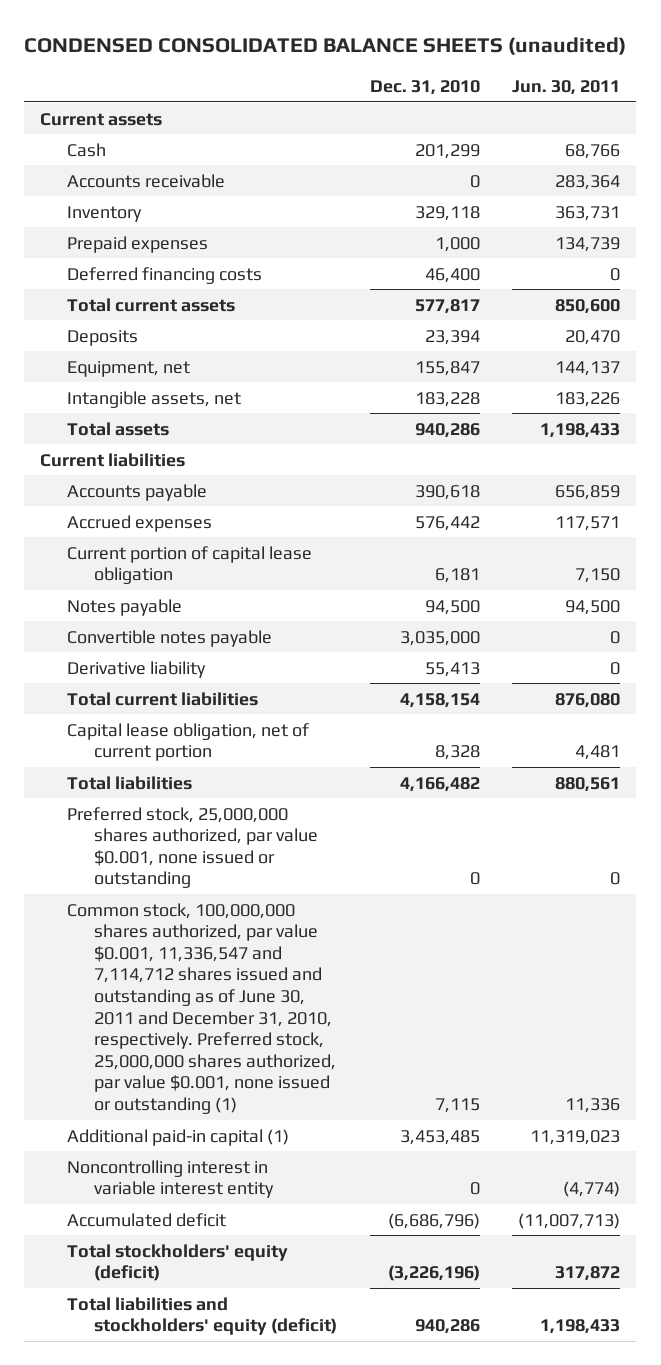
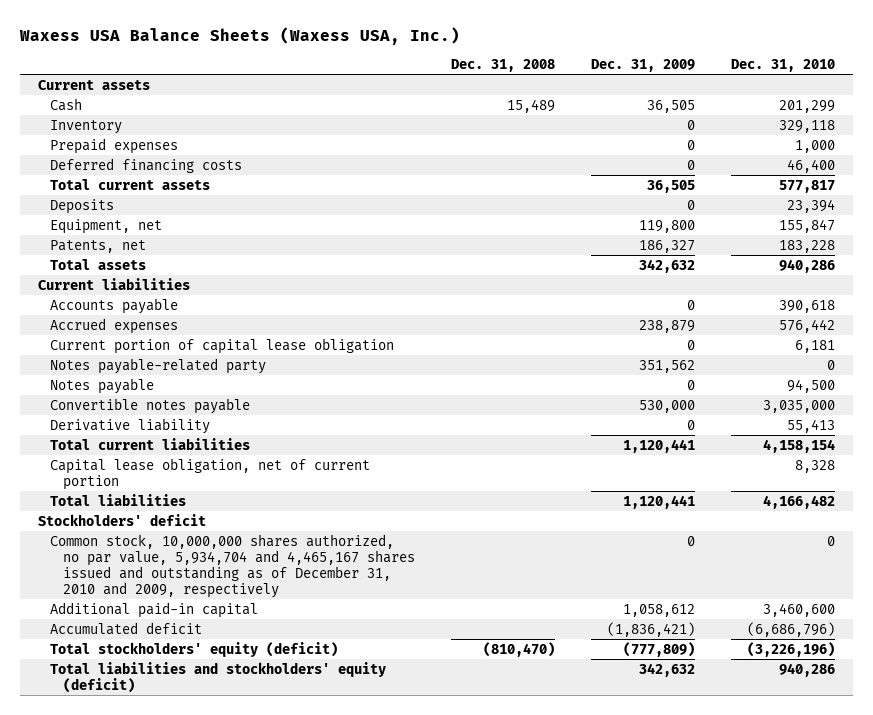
- CONDENSED CONSOLIDATED BALANCE SHEETS (unaudited)
+ Waxess USA Balance Sheets (Waxess USA, Inc.)
- | Dec. 31, 2010 | Jun. 30, 2011
+ | Dec. 31, 2008 | Dec. 31, 2009 | Dec. 31, 2010
- Accounts receivable | 0 | 283,364
- Intangible assets, net | 183,228 | 183,226
+ Patents, net | | 186,327 | 183,228
+ Notes payable-related party | | 351,562 | 0
- Preferred stock, 25,000,000 shares authorized, par value $0.001, none issued or outstanding | 0 | 0
- Common stock, 100,000,000 shares authorized, par value $0.001, 11,336,547 and 7,114,712 shares issued and outstanding as of June 30, 2011 and December 31, 2010, respectively. Preferred stock, 25,000,000 shares authorized, par value $0.001, none issued or outstanding (1) | 7,115 | 11,336
- Additional paid-in capital (1) | 3,453,485 | 11,319,023
- Noncontrolling interest in variable interest entity | 0 | (4,774)
+ Stockholders' deficit
+ Common stock, 10,000,000 shares authorized, no par value, 5,934,704 and 4,465,167 shares issued and outstanding as of December 31, 2010 and 2009, respectively | | 0 | 0
+ Additional paid-in capital | | 1,058,612 | 3,460,600

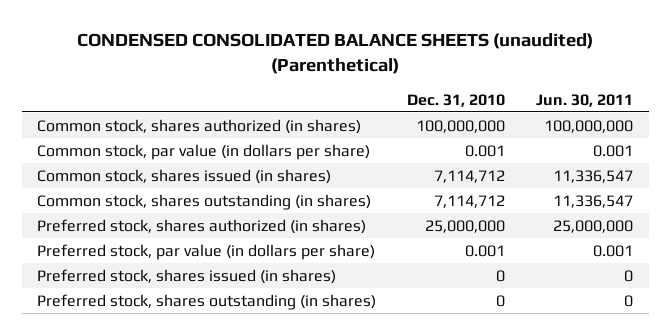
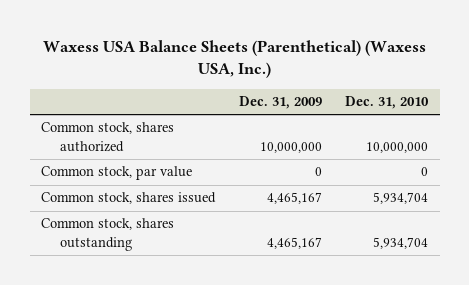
- CONDENSED CONSOLIDATED BALANCE SHEETS (unaudited) (Parenthetical)
+ Waxess USA Balance Sheets (Parenthetical) (Waxess USA, Inc.)
- | Dec. 31, 2010 | Jun. 30, 2011
+ | Dec. 31, 2009 | Dec. 31, 2010
- Common stock, shares authorized (in shares) | 100,000,000 | 100,000,000
- Common stock, par value (in dollars per share) | 0.001 | 0.001
- Common stock, shares issued (in shares) | 7,114,712 | 11,336,547
- Common stock, shares outstanding (in shares) | 7,114,712 | 11,336,547
- Preferred stock, shares authorized (in shares) | 25,000,000 | 25,000,000
- Preferred stock, par value (in dollars per share) | 0.001 | 0.001
- Preferred stock, shares issued (in shares) | 0 | 0
- Preferred stock, shares outstanding (in shares) | 0 | 0
+ Common stock, shares authorized | 10,000,000 | 10,000,000
+ Common stock, par value | 0 | 0
+ Common stock, shares issued | 4,465,167 | 5,934,704
+ Common stock, shares outstanding | 4,465,167 | 5,934,704

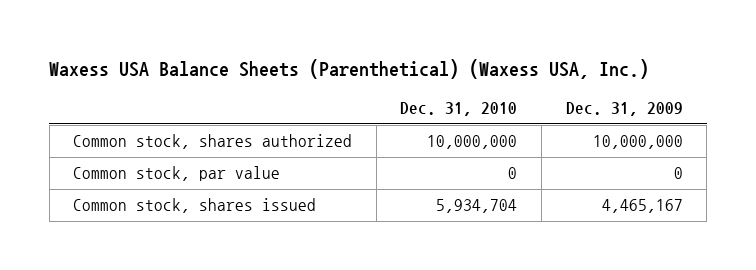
- | Dec. 31, 2009 | Dec. 31, 2010
+ | Dec. 31, 2010 | Dec. 31, 2009
- Common stock, shares outstanding | 4,465,167 | 5,934,704

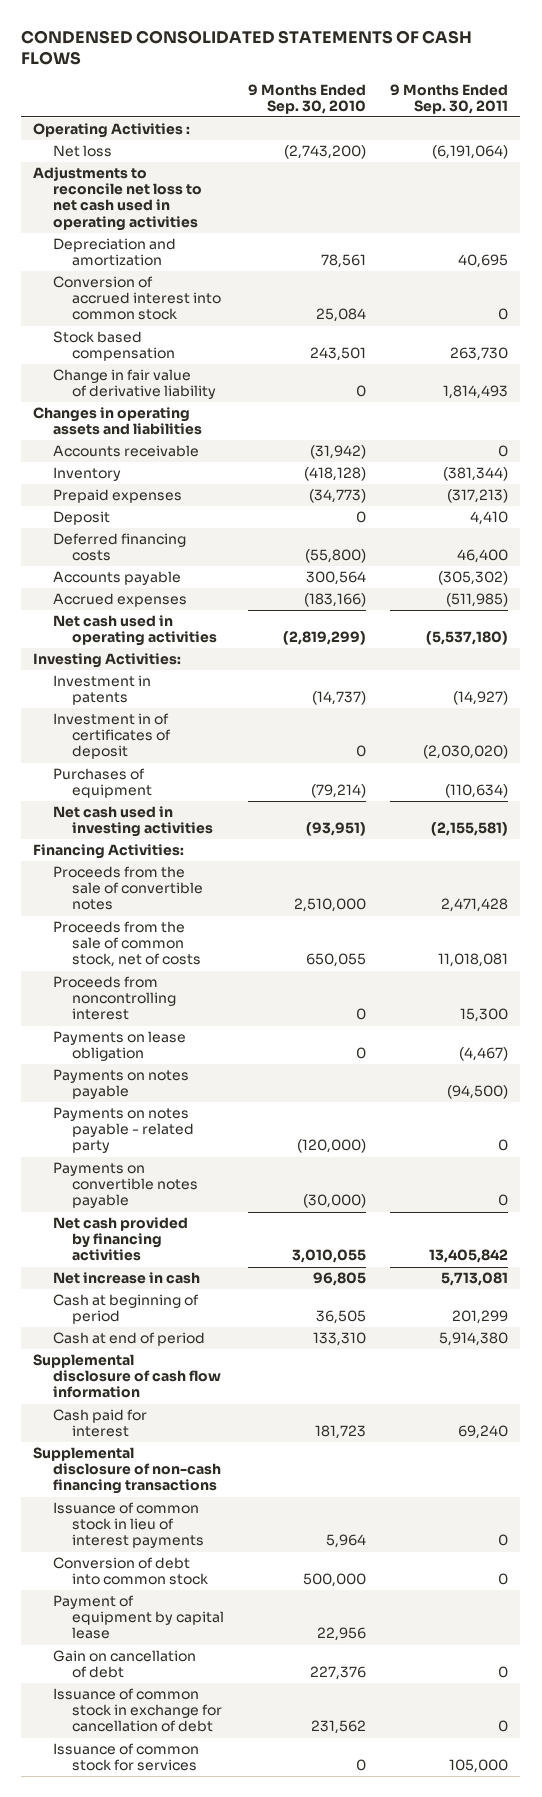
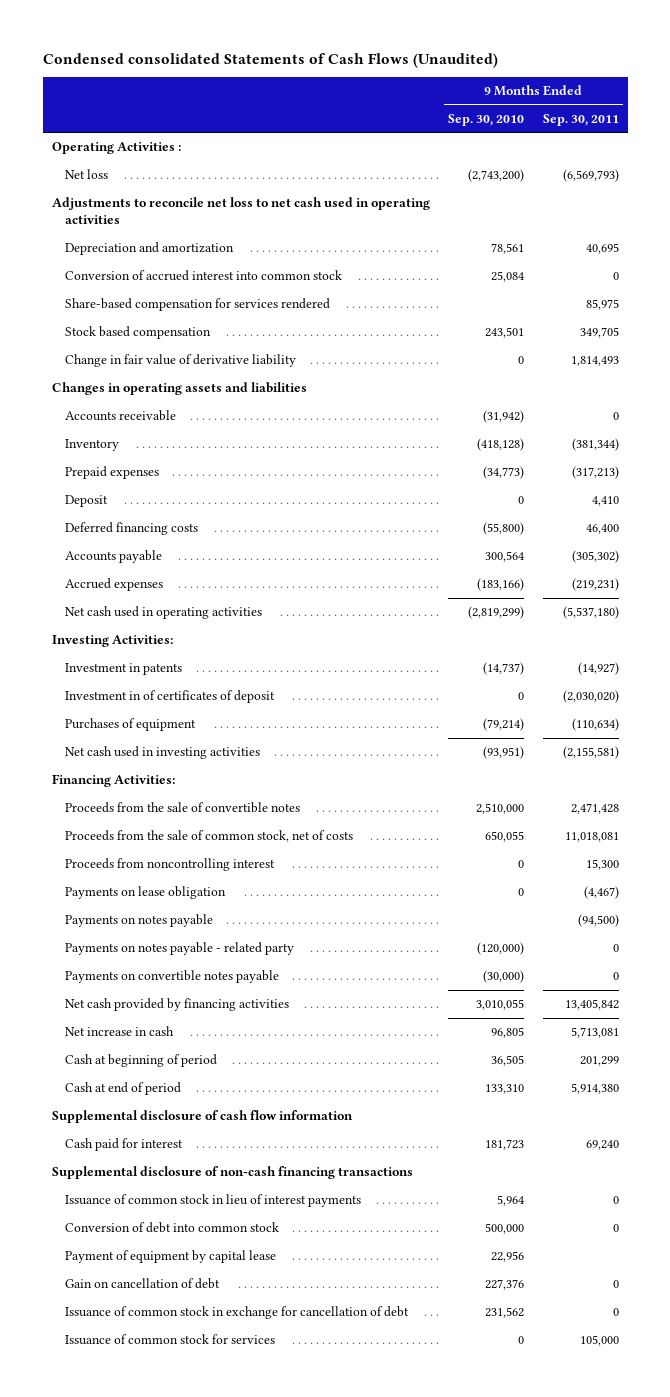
- CONDENSED CONSOLIDATED STATEMENTS OF CASH FLOWS
+ Condensed consolidated Statements of Cash Flows (Unaudited)
- Net loss | (2,743,200) | (6,191,064)
+ Net loss | (2,743,200) | (6,569,793)
- Stock based compensation | 243,501 | 263,730
+ Share-based compensation for services rendered | | 85,975
+ Stock based compensation | 243,501 | 349,705
- Accrued expenses | (183,166) | (511,985)
+ Accrued expenses | (183,166) | (219,231)

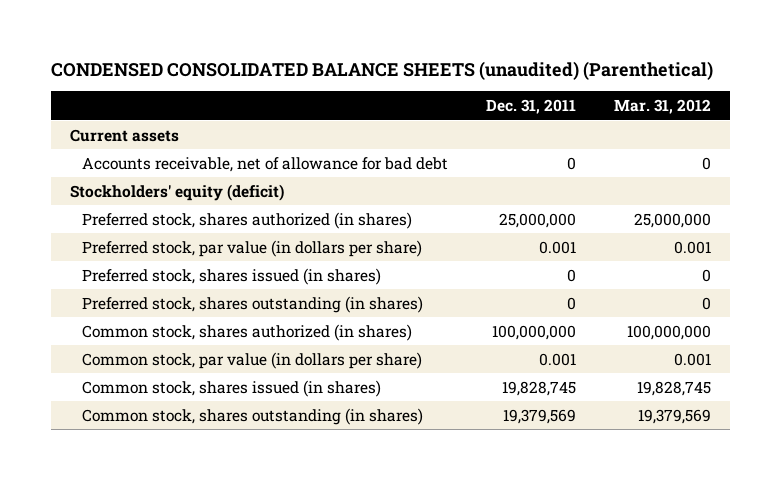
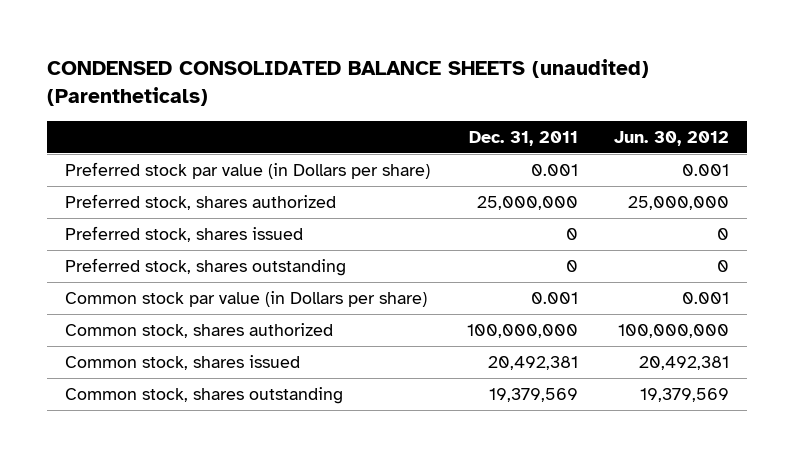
- CONDENSED CONSOLIDATED BALANCE SHEETS (unaudited) (Parenthetical)
+ CONDENSED CONSOLIDATED BALANCE SHEETS (unaudited) (Parentheticals)
- | Dec. 31, 2011 | Mar. 31, 2012
+ | Dec. 31, 2011 | Jun. 30, 2012
- Current assets
- Accounts receivable, net of allowance for bad debt | 0 | 0
- Stockholders' equity (deficit)
- Preferred stock, shares authorized (in shares) | 25,000,000 | 25,000,000
- Preferred stock, par value (in dollars per share) | 0.001 | 0.001
- Preferred stock, shares issued (in shares) | 0 | 0
- Preferred stock, shares outstanding (in shares) | 0 | 0
- Common stock, shares authorized (in shares) | 100,000,000 | 100,000,000
- Common stock, par value (in dollars per share) | 0.001 | 0.001
- Common stock, shares issued (in shares) | 19,828,745 | 19,828,745
- Common stock, shares outstanding (in shares) | 19,379,569 | 19,379,569
+ Preferred stock par value (in Dollars per share) | 0.001 | 0.001
+ Preferred stock, shares authorized | 25,000,000 | 25,000,000
+ Preferred stock, shares issued | 0 | 0
+ Preferred stock, shares outstanding | 0 | 0
+ Common stock par value (in Dollars per share) | 0.001 | 0.001
+ Common stock, shares authorized | 100,000,000 | 100,000,000
+ Common stock, shares issued | 20,492,381 | 20,492,381
+ Common stock, shares outstanding | 19,379,569 | 19,379,569

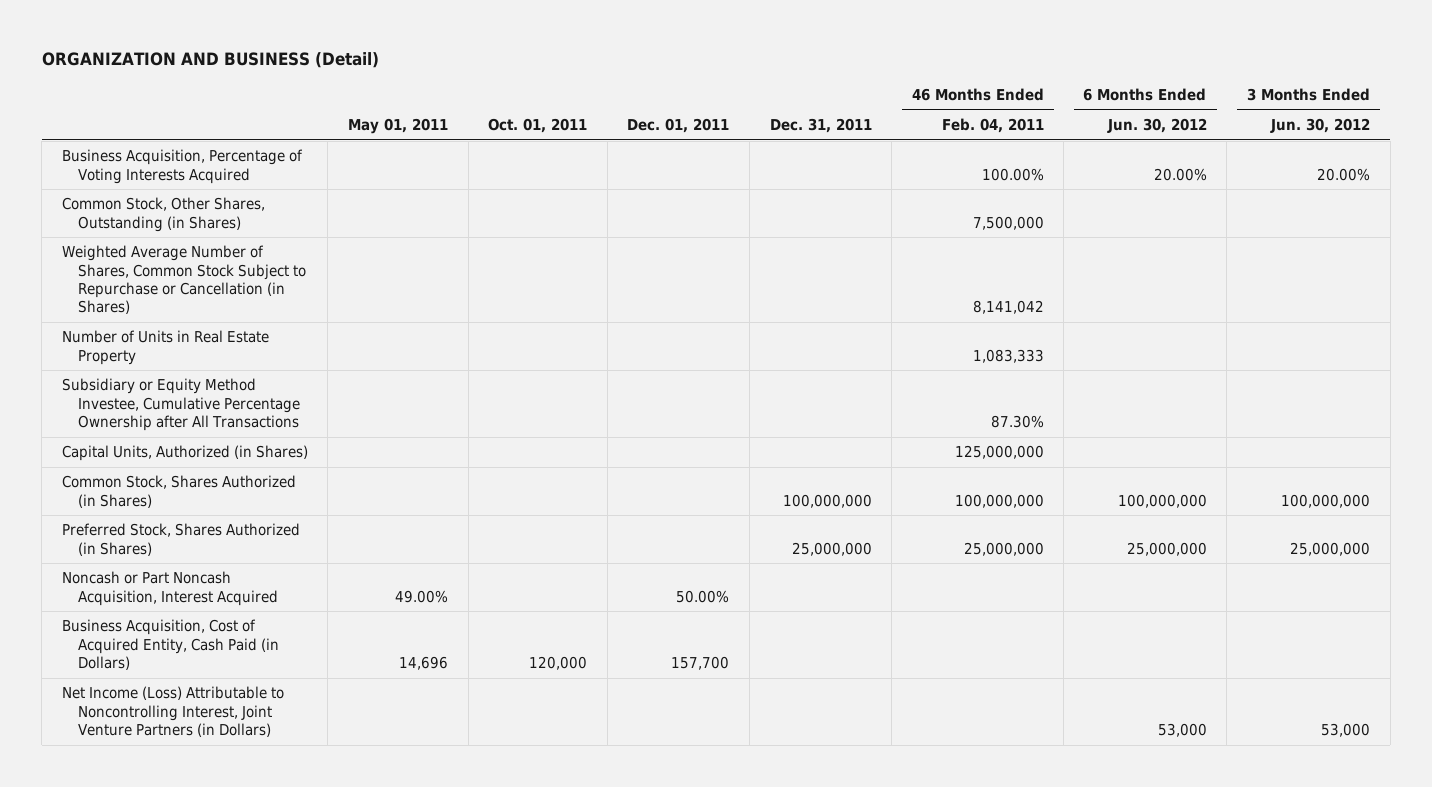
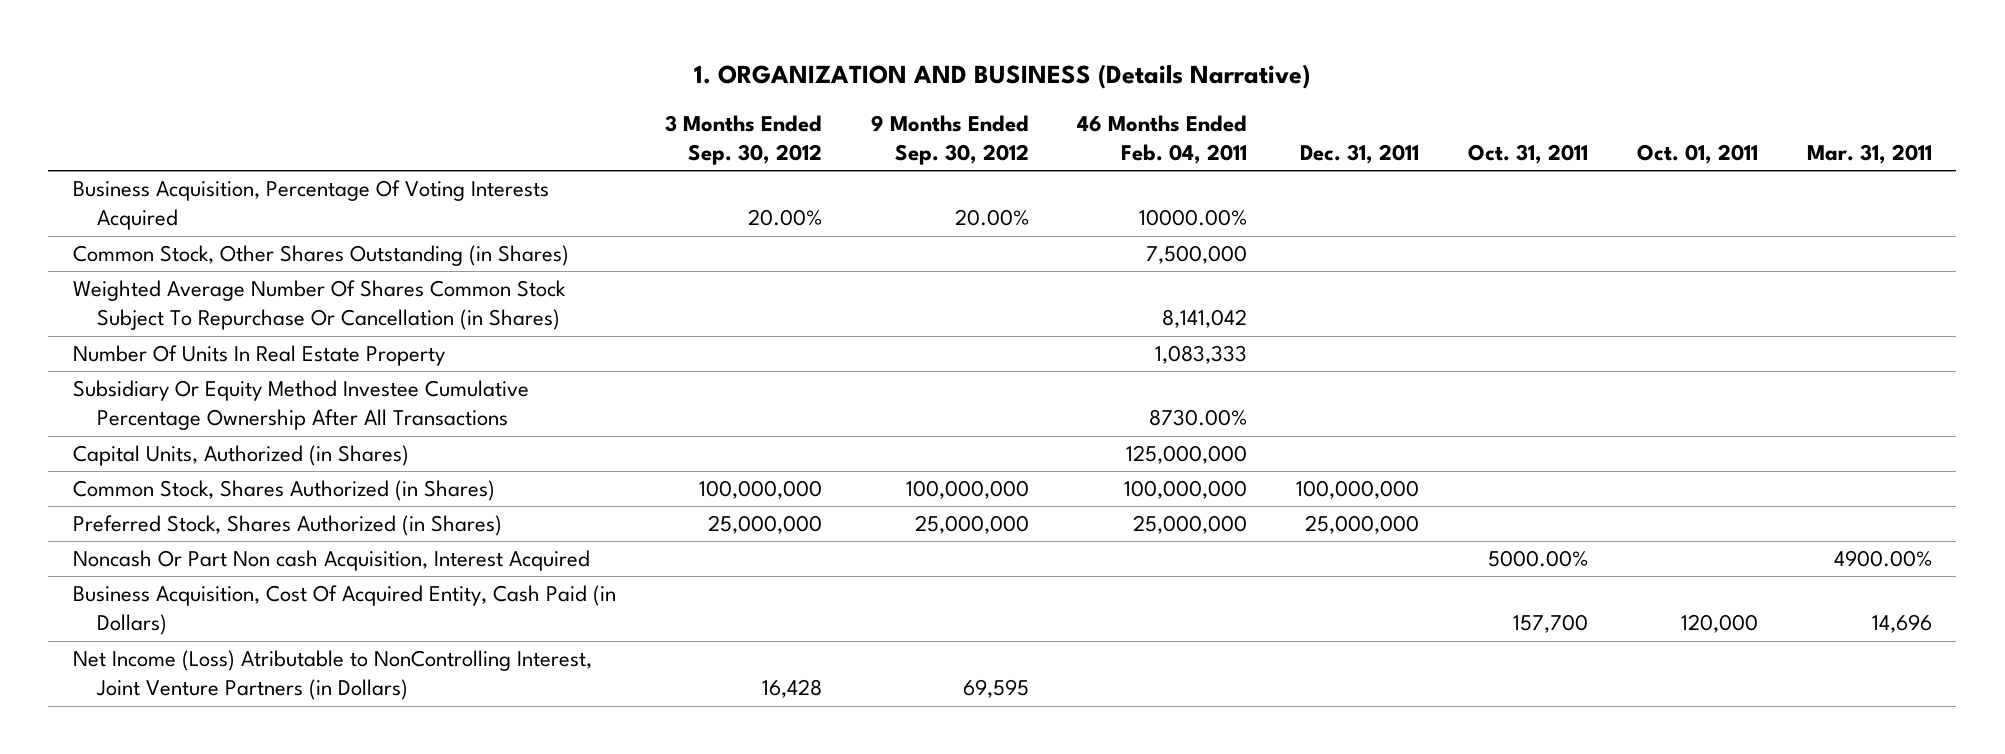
- ORGANIZATION AND BUSINESS (Detail)
+ 1. ORGANIZATION AND BUSINESS (Details Narrative)
- | May 01, 2011 | Oct. 01, 2011 | Dec. 01, 2011 | Dec. 31, 2011 | 46 Months Ended Feb. 04, 2011 | 6 Months Ended Jun. 30, 2012 | 3 Months Ended Jun. 30, 2012
+ | 3 Months Ended Sep. 30, 2012 | 9 Months Ended Sep. 30, 2012 | 46 Months Ended Feb. 04, 2011 | Dec. 31, 2011 | Oct. 31, 2011 | Oct. 01, 2011 | Mar. 31, 2011
- Business Acquisition, Percentage of Voting Interests Acquired | | | | | 100.00% | 20.00% | 20.00%
- Common Stock, Other Shares, Outstanding (in Shares) | | | | | 7,500,000 | |
- Weighted Average Number of Shares, Common Stock Subject to Repurchase or Cancellation (in Shares) | | | | | 8,141,042 | |
- Number of Units in Real Estate Property | | | | | 1,083,333 | |
- Subsidiary or Equity Method Investee, Cumulative Percentage Ownership after All Transactions | | | | | 87.30% | |
+ Business Acquisition, Percentage Of Voting Interests Acquired | 20.00% | 20.00% | 10000.00% | | | |
+ Common Stock, Other Shares Outstanding (in Shares) | | | 7,500,000 | | | |
+ Weighted Average Number Of Shares Common Stock Subject To Repurchase Or Cancellation (in Shares) | | | 8,141,042 | | | |
+ Number Of Units In Real Estate Property | | | 1,083,333 | | | |
+ Subsidiary Or Equity Method Investee Cumulative Percentage Ownership After All Transactions | | | 8730.00% | | | |
- Noncash or Part Noncash Acquisition, Interest Acquired | 49.00% | | 50.00% | | | |
- Business Acquisition, Cost of Acquired Entity, Cash Paid (in Dollars) | 14,696 | 120,000 | 157,700 | | | |
- Net Income (Loss) Attributable to Noncontrolling Interest, Joint Venture Partners (in Dollars) | | | | | | 53,000 | 53,000
+ Noncash Or Part Non cash Acquisition, Interest Acquired | | | | | 5000.00% | | 4900.00%
+ Business Acquisition, Cost Of Acquired Entity, Cash Paid (in Dollars) | | | | | 157,700 | 120,000 | 14,696
+ Net Income (Loss) Atributable to NonControlling Interest, Joint Venture Partners (in Dollars) | 16,428 | 69,595 | | | | |

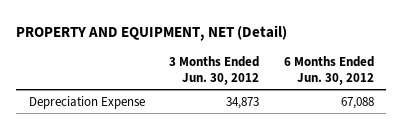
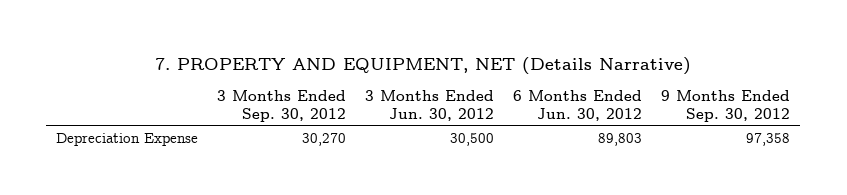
- PROPERTY AND EQUIPMENT, NET (Detail)
+ 7. PROPERTY AND EQUIPMENT, NET (Details Narrative)
- | 3 Months Ended Jun. 30, 2012 | 6 Months Ended Jun. 30, 2012
+ | 3 Months Ended Sep. 30, 2012 | 3 Months Ended Jun. 30, 2012 | 6 Months Ended Jun. 30, 2012 | 9 Months Ended Sep. 30, 2012
- Depreciation Expense | 34,873 | 67,088
+ Depreciation Expense | 30,270 | 30,500 | 89,803 | 97,358

